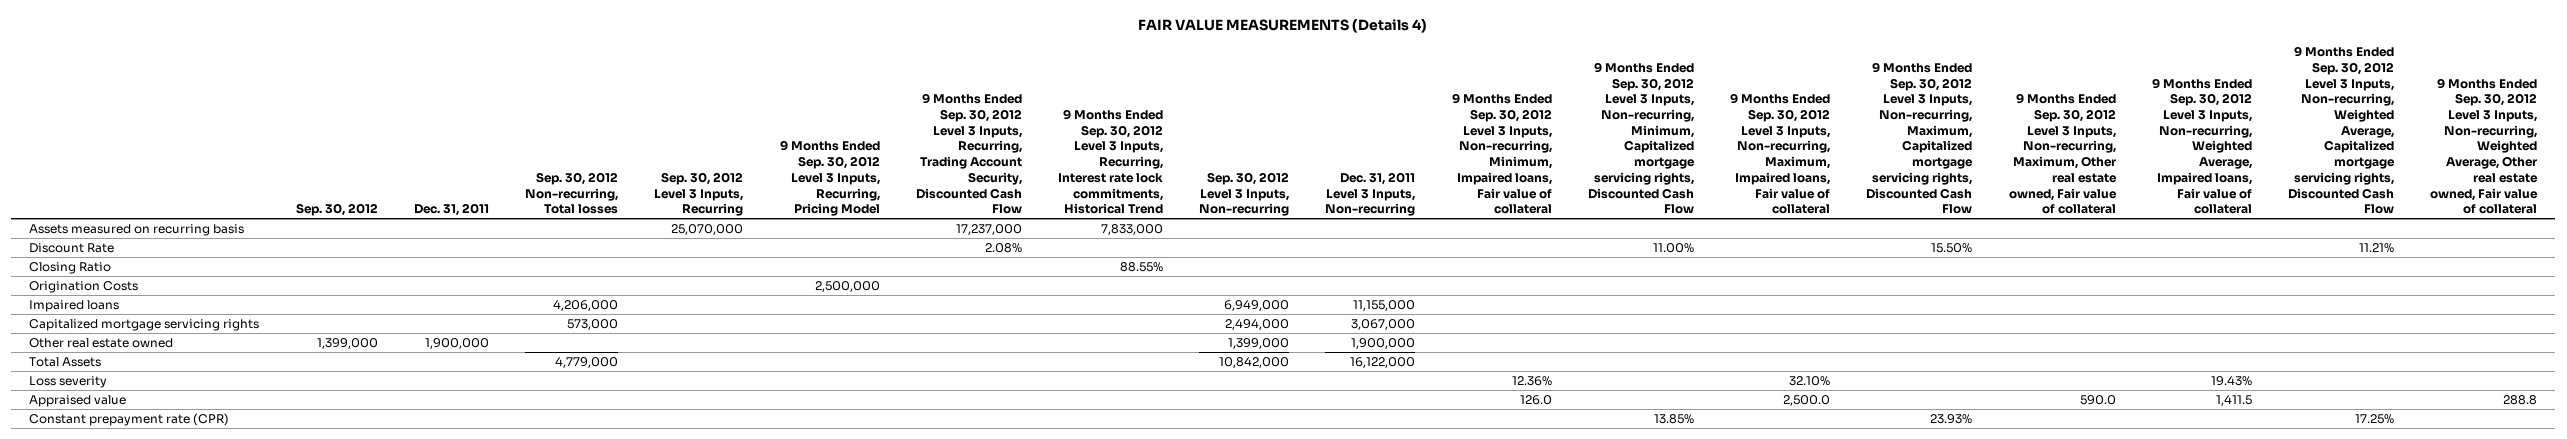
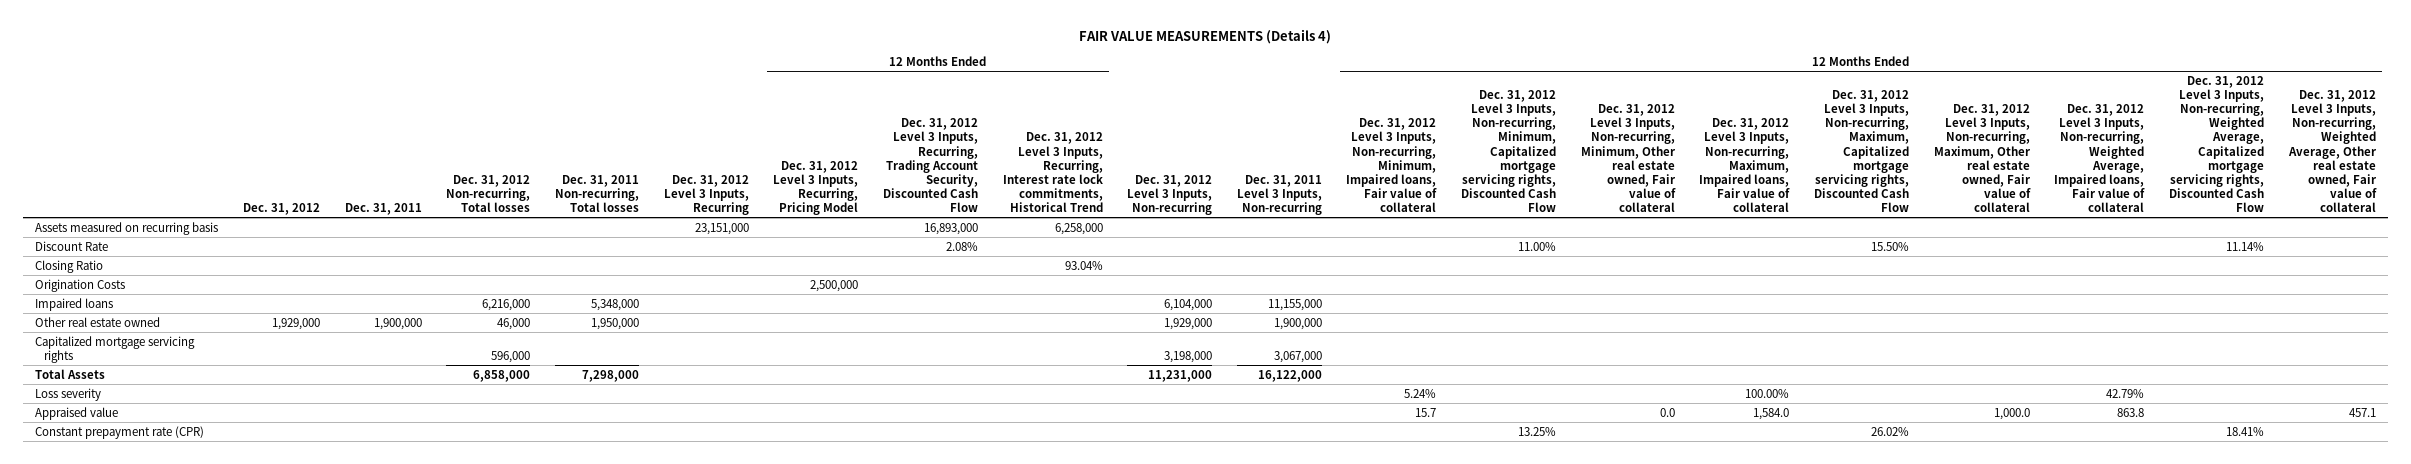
- | Sep. 30, 2012 | Dec. 31, 2011 | Sep. 30, 2012 Non-recurring, Total losses | Sep. 30, 2012 Level 3 Inputs, Recurring | 9 Months Ended Sep. 30, 2012 Level 3 Inputs, Recurring, Pricing Model | 9 Months Ended Sep. 30, 2012 Level 3 Inputs, Recurring, Trading Account Security, Discounted Cash Flow | 9 Months Ended Sep. 30, 2012 Level 3 Inputs, Recurring, Interest rate lock commitments, Historical Trend | Sep. 30, 2012 Level 3 Inputs, Non-recurring | Dec. 31, 2011 Level 3 Inputs, Non-recurring | 9 Months Ended Sep. 30, 2012 Level 3 Inputs, Non-recurring, Minimum, Impaired loans, Fair value of collateral | 9 Months Ended Sep. 30, 2012 Level 3 Inputs, Non-recurring, Minimum, Capitalized mortgage servicing rights, Discounted Cash Flow | 9 Months Ended Sep. 30, 2012 Level 3 Inputs, Non-recurring, Maximum, Impaired loans, Fair value of collateral | 9 Months Ended Sep. 30, 2012 Level 3 Inputs, Non-recurring, Maximum, Capitalized mortgage servicing rights, Discounted Cash Flow | 9 Months Ended Sep. 30, 2012 Level 3 Inputs, Non-recurring, Maximum, Other real estate owned, Fair value of collateral | 9 Months Ended Sep. 30, 2012 Level 3 Inputs, Non-recurring, Weighted Average, Impaired loans, Fair value of collateral | 9 Months Ended Sep. 30, 2012 Level 3 Inputs, Non-recurring, Weighted Average, Capitalized mortgage servicing rights, Discounted Cash Flow | 9 Months Ended Sep. 30, 2012 Level 3 Inputs, Non-recurring, Weighted Average, Other real estate owned, Fair value of collateral
+ | Dec. 31, 2012 | Dec. 31, 2011 | Dec. 31, 2012 Non-recurring, Total losses | Dec. 31, 2011 Non-recurring, Total losses | Dec. 31, 2012 Level 3 Inputs, Recurring | 12 Months Ended Dec. 31, 2012 Level 3 Inputs, Recurring, Pricing Model | 12 Months Ended Dec. 31, 2012 Level 3 Inputs, Recurring, Trading Account Security, Discounted Cash Flow | 12 Months Ended Dec. 31, 2012 Level 3 Inputs, Recurring, Interest rate lock commitments, Historical Trend | Dec. 31, 2012 Level 3 Inputs, Non-recurring | Dec. 31, 2011 Level 3 Inputs, Non-recurring | 12 Months Ended Dec. 31, 2012 Level 3 Inputs, Non-recurring, Minimum, Impaired loans, Fair value of collateral | 12 Months Ended Dec. 31, 2012 Level 3 Inputs, Non-recurring, Minimum, Capitalized mortgage servicing rights, Discounted Cash Flow | 12 Months Ended Dec. 31, 2012 Level 3 Inputs, Non-recurring, Minimum, Other real estate owned, Fair value of collateral | 12 Months Ended Dec. 31, 2012 Level 3 Inputs, Non-recurring, Maximum, Impaired loans, Fair value of collateral | 12 Months Ended Dec. 31, 2012 Level 3 Inputs, Non-recurring, Maximum, Capitalized mortgage servicing rights, Discounted Cash Flow | 12 Months Ended Dec. 31, 2012 Level 3 Inputs, Non-recurring, Maximum, Other real estate owned, Fair value of collateral | 12 Months Ended Dec. 31, 2012 Level 3 Inputs, Non-recurring, Weighted Average, Impaired loans, Fair value of collateral | 12 Months Ended Dec. 31, 2012 Level 3 Inputs, Non-recurring, Weighted Average, Capitalized mortgage servicing rights, Discounted Cash Flow | 12 Months Ended Dec. 31, 2012 Level 3 Inputs, Non-recurring, Weighted Average, Other real estate owned, Fair value of collateral
moved down: Capitalized mortgage servicing rights | | | 596,000 | | | | | | 3,198,000 | 3,067,000 | | | | | | | | |

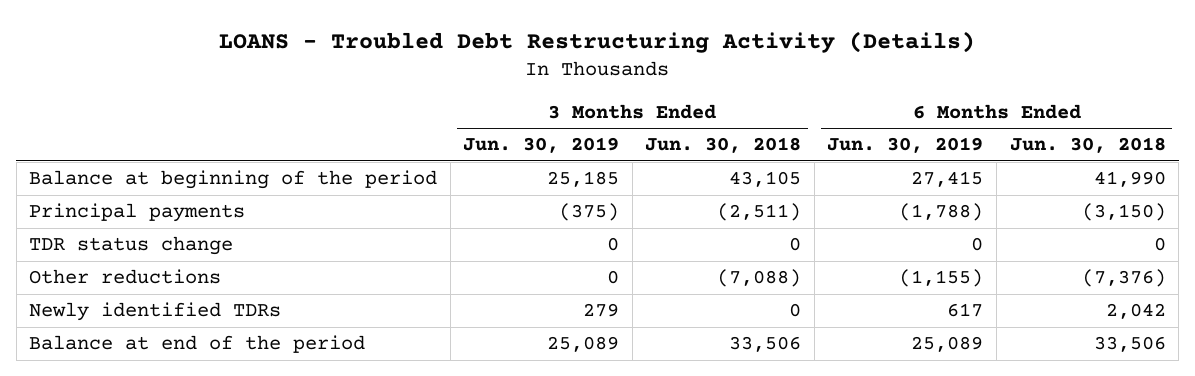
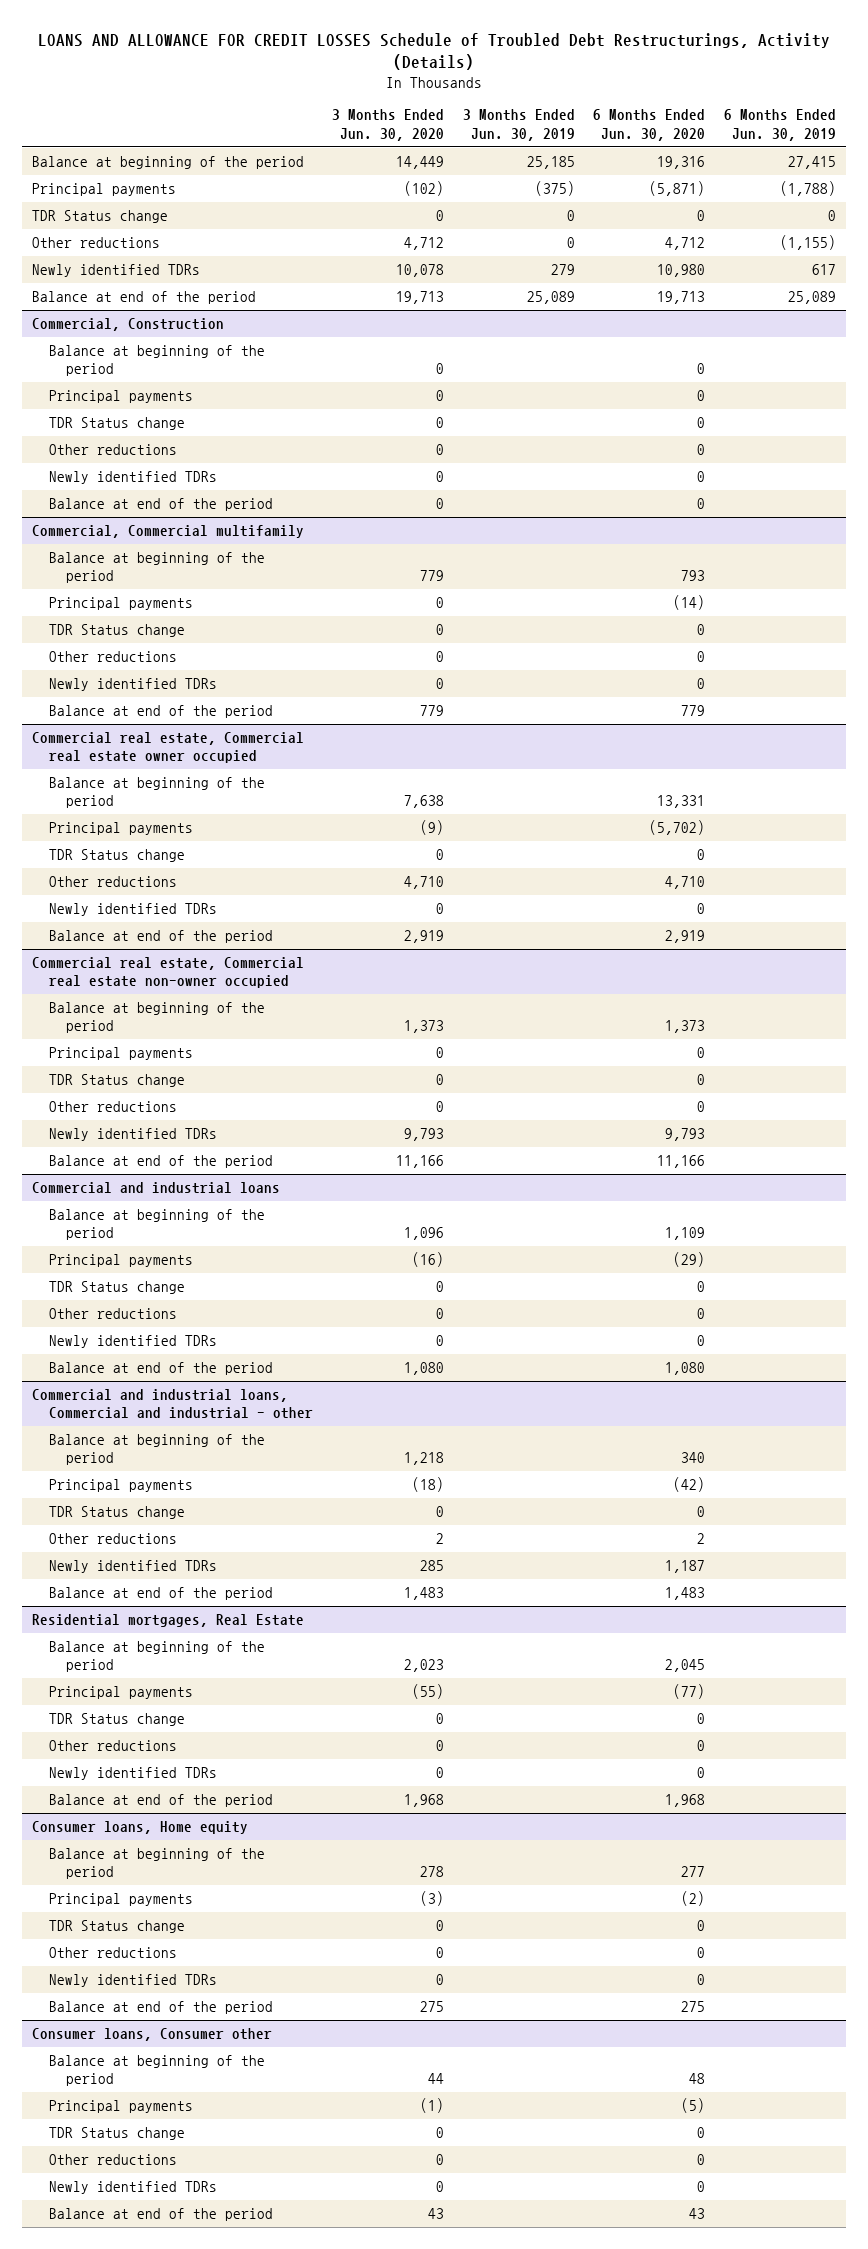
- LOANS - Troubled Debt Restructuring Activity (Details)
+ LOANS AND ALLOWANCE FOR CREDIT LOSSES Schedule of Troubled Debt Restructurings, Activity (Details)
- | 3 Months Ended Jun. 30, 2019 | 3 Months Ended Jun. 30, 2018 | 6 Months Ended Jun. 30, 2019 | 6 Months Ended Jun. 30, 2018
+ | 3 Months Ended Jun. 30, 2020 | 3 Months Ended Jun. 30, 2019 | 6 Months Ended Jun. 30, 2020 | 6 Months Ended Jun. 30, 2019
- TDR status change | 0 | 0 | 0 | 0
+ TDR Status change | 0 | 0 | 0 | 0
+ Commercial, Construction
+ Balance at beginning of the period | 0 | | 0 |
+ Principal payments | 0 | | 0 |
+ TDR Status change | 0 | | 0 |
+ Other reductions | 0 | | 0 |
+ Newly identified TDRs | 0 | | 0 |
+ Balance at end of the period | 0 | | 0 |
+ Commercial, Commercial multifamily
+ Balance at beginning of the period | 779 | | 793 |
+ Principal payments | 0 | | (14) |
+ TDR Status change | 0 | | 0 |
+ Other reductions | 0 | | 0 |
+ Newly identified TDRs | 0 | | 0 |
+ Balance at end of the period | 779 | | 779 |
+ Commercial real estate, Commercial real estate owner occupied
+ Balance at beginning of the period | 7,638 | | 13,331 |
+ Principal payments | (9) | | (5,702) |
+ TDR Status change | 0 | | 0 |
+ Other reductions | 4,710 | | 4,710 |
+ Newly identified TDRs | 0 | | 0 |
+ Balance at end of the period | 2,919 | | 2,919 |
+ Commercial real estate, Commercial real estate non-owner occupied
+ Balance at beginning of the period | 1,373 | | 1,373 |
+ Principal payments | 0 | | 0 |
+ TDR Status change | 0 | | 0 |
+ Other reductions | 0 | | 0 |
+ Newly identified TDRs | 9,793 | | 9,793 |
+ Balance at end of the period | 11,166 | | 11,166 |
+ Commercial and industrial loans
+ Balance at beginning of the period | 1,096 | | 1,109 |
+ Principal payments | (16) | | (29) |
+ TDR Status change | 0 | | 0 |
+ Other reductions | 0 | | 0 |
+ Newly identified TDRs | 0 | | 0 |
+ Balance at end of the period | 1,080 | | 1,080 |
+ Commercial and industrial loans, Commercial and industrial - other
+ Balance at beginning of the period | 1,218 | | 340 |
+ Principal payments | (18) | | (42) |
+ TDR Status change | 0 | | 0 |
+ Other reductions | 2 | | 2 |
+ Newly identified TDRs | 285 | | 1,187 |
+ Balance at end of the period | 1,483 | | 1,483 |
+ Residential mortgages, Real Estate
+ Balance at beginning of the period | 2,023 | | 2,045 |
+ Principal payments | (55) | | (77) |
+ TDR Status change | 0 | | 0 |
+ Other reductions | 0 | | 0 |
+ Newly identified TDRs | 0 | | 0 |
+ Balance at end of the period | 1,968 | | 1,968 |
+ Consumer loans, Home equity
+ Balance at beginning of the period | 278 | | 277 |
+ Principal payments | (3) | | (2) |
+ TDR Status change | 0 | | 0 |
+ Other reductions | 0 | | 0 |
+ Newly identified TDRs | 0 | | 0 |
+ Balance at end of the period | 275 | | 275 |
+ Consumer loans, Consumer other
+ Balance at beginning of the period | 44 | | 48 |
+ Principal payments | (1) | | (5) |
+ TDR Status change | 0 | | 0 |
+ Other reductions | 0 | | 0 |
+ Newly identified TDRs | 0 | | 0 |
+ Balance at end of the period | 43 | | 43 |

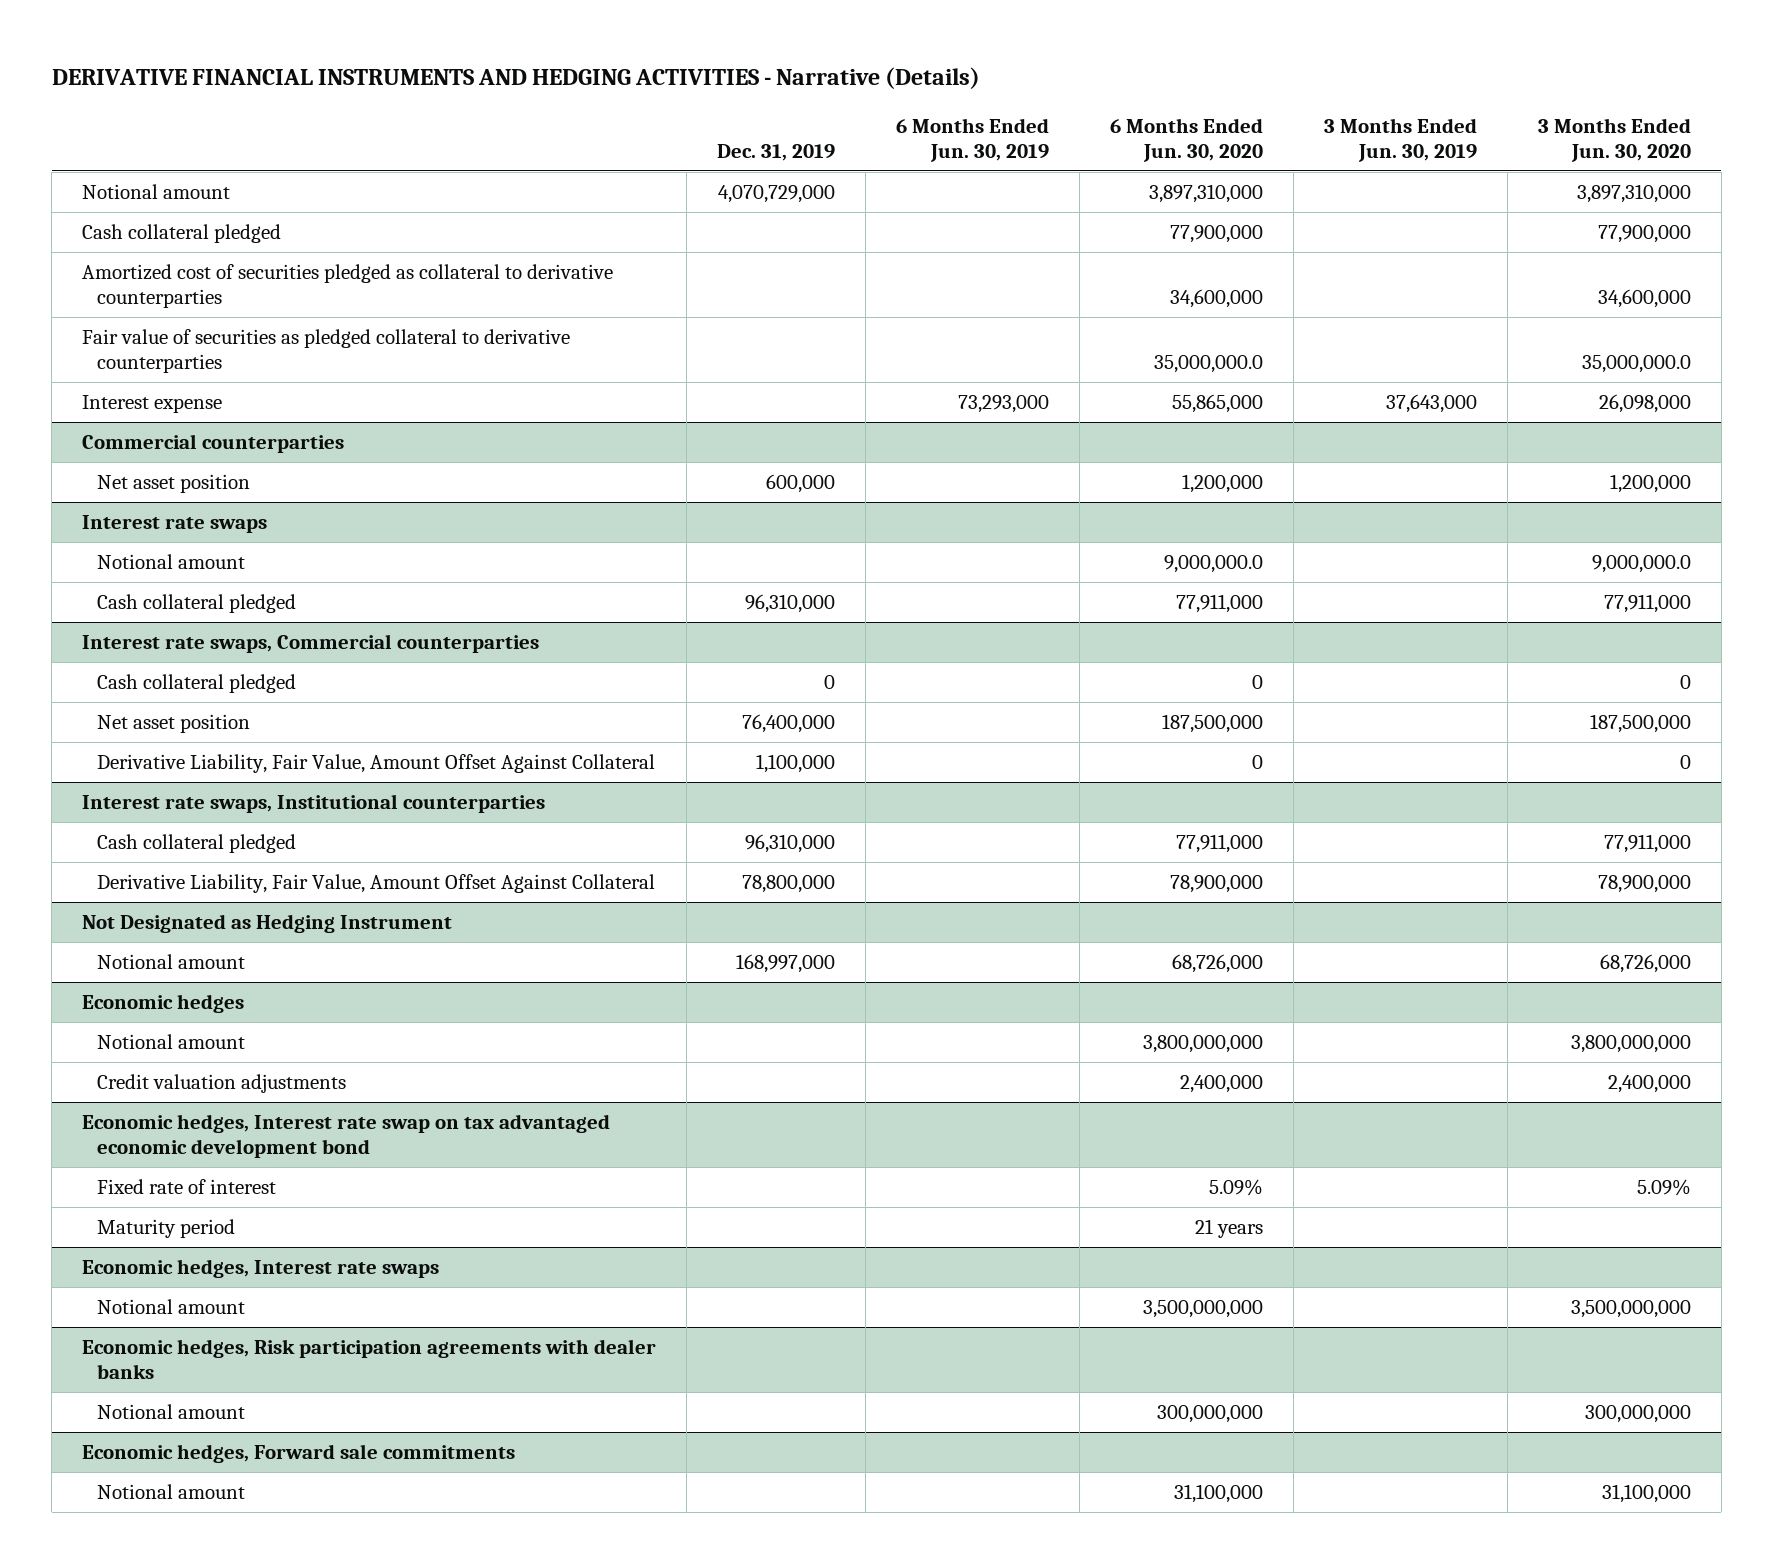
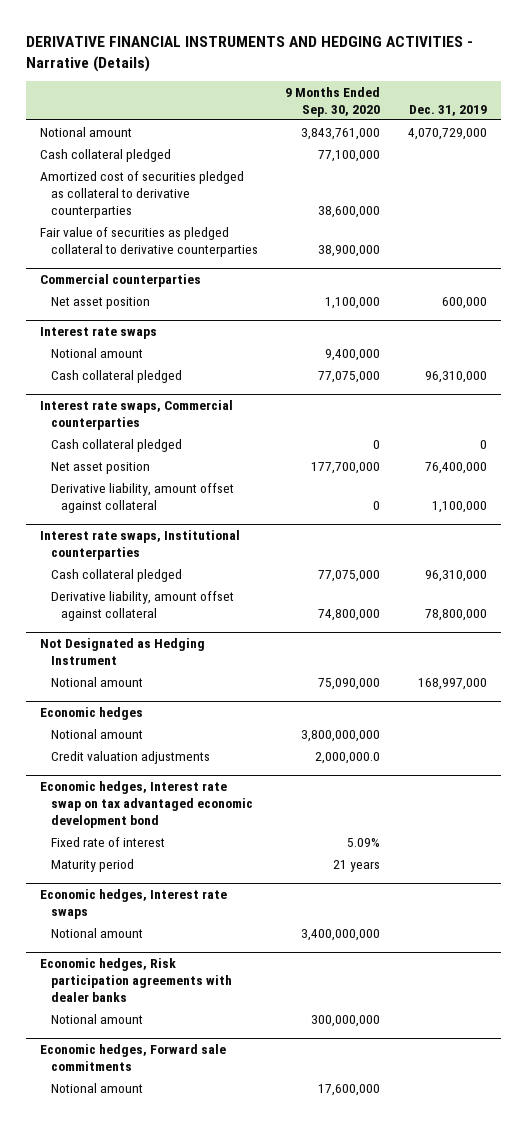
- | Dec. 31, 2019 | 6 Months Ended Jun. 30, 2019 | 6 Months Ended Jun. 30, 2020 | 3 Months Ended Jun. 30, 2019 | 3 Months Ended Jun. 30, 2020
+ | 9 Months Ended Sep. 30, 2020 | Dec. 31, 2019
- Interest expense | | 73,293,000 | 55,865,000 | 37,643,000 | 26,098,000
@ Interest rate swaps, Commercial counterparties
- Derivative Liability, Fair Value, Amount Offset Against Collateral | 1,100,000 | | 0 | | 0
+ Derivative liability, amount offset against collateral | 0 | 1,100,000
@ Interest rate swaps, Institutional counterparties
- Derivative Liability, Fair Value, Amount Offset Against Collateral | 78,800,000 | | 78,900,000 | | 78,900,000
+ Derivative liability, amount offset against collateral | 74,800,000 | 78,800,000

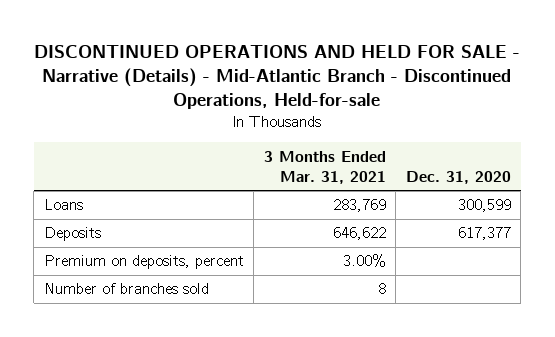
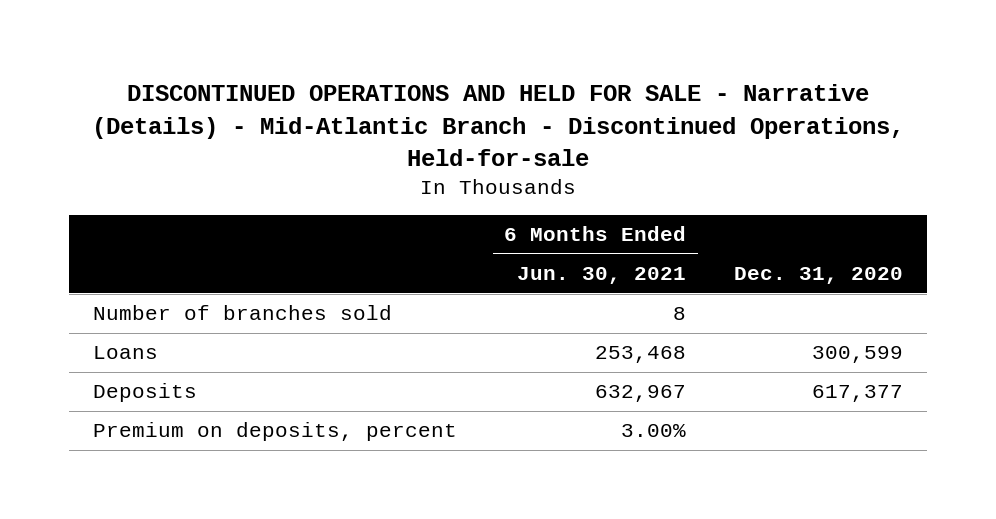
- | 3 Months Ended Mar. 31, 2021 | Dec. 31, 2020
+ | 6 Months Ended Jun. 30, 2021 | Dec. 31, 2020
moved up: Number of branches sold | 8 |

